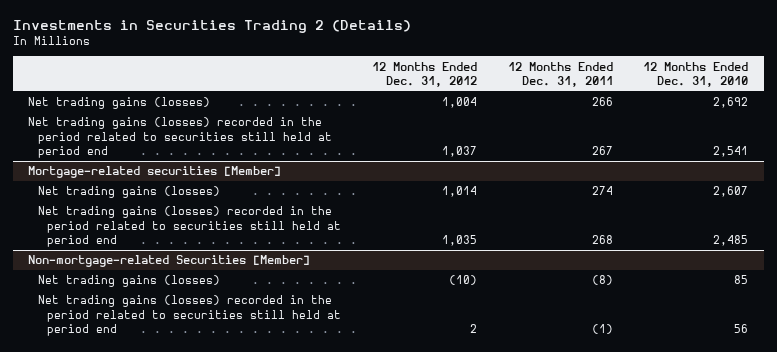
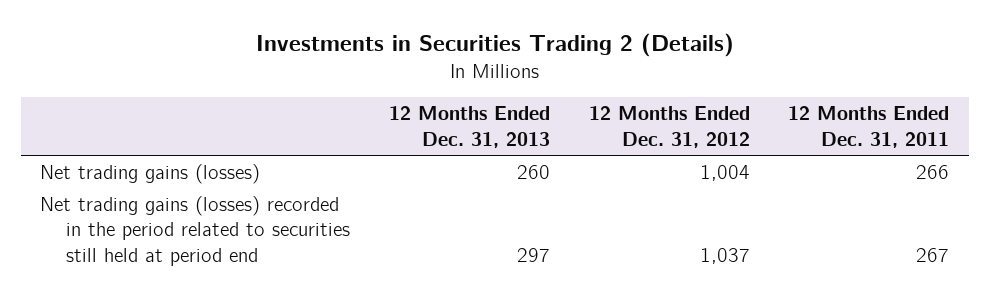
- | 12 Months Ended Dec. 31, 2012 | 12 Months Ended Dec. 31, 2011 | 12 Months Ended Dec. 31, 2010
+ | 12 Months Ended Dec. 31, 2013 | 12 Months Ended Dec. 31, 2012 | 12 Months Ended Dec. 31, 2011
- Mortgage-related securities [Member]
- Net trading gains (losses) | 1,014 | 274 | 2,607
- Net trading gains (losses) recorded in the period related to securities still held at period end | 1,035 | 268 | 2,485
- Non-mortgage-related Securities [Member]
- Net trading gains (losses) | (10) | (8) | 85
- Net trading gains (losses) recorded in the period related to securities still held at period end | 2 | (1) | 56

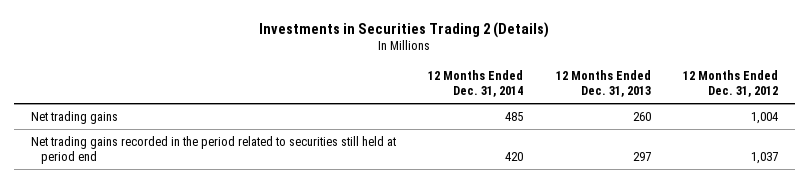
- | 12 Months Ended Dec. 31, 2013 | 12 Months Ended Dec. 31, 2012 | 12 Months Ended Dec. 31, 2011
+ | 12 Months Ended Dec. 31, 2014 | 12 Months Ended Dec. 31, 2013 | 12 Months Ended Dec. 31, 2012
- Net trading gains (losses) | 260 | 1,004 | 266
- Net trading gains (losses) recorded in the period related to securities still held at period end | 297 | 1,037 | 267
+ Net trading gains | 485 | 260 | 1,004
+ Net trading gains recorded in the period related to securities still held at period end | 420 | 297 | 1,037

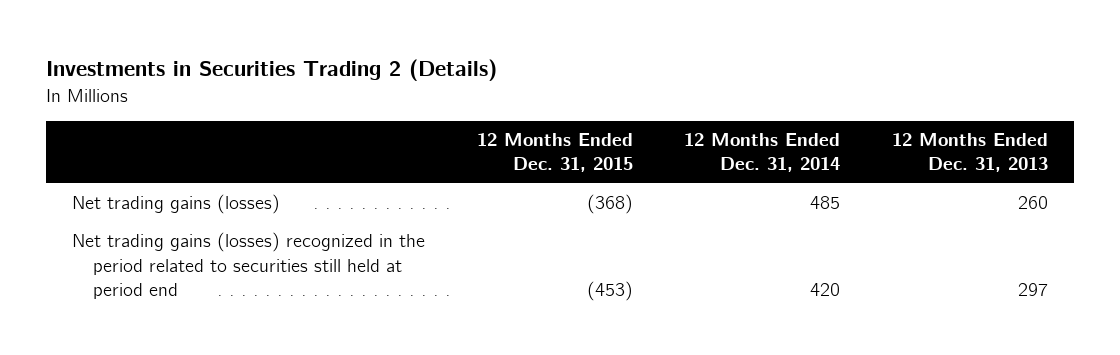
- | 12 Months Ended Dec. 31, 2014 | 12 Months Ended Dec. 31, 2013 | 12 Months Ended Dec. 31, 2012
+ | 12 Months Ended Dec. 31, 2015 | 12 Months Ended Dec. 31, 2014 | 12 Months Ended Dec. 31, 2013
- Net trading gains | 485 | 260 | 1,004
- Net trading gains recorded in the period related to securities still held at period end | 420 | 297 | 1,037
+ Net trading gains (losses) | (368) | 485 | 260
+ Net trading gains (losses) recognized in the period related to securities still held at period end | (453) | 420 | 297

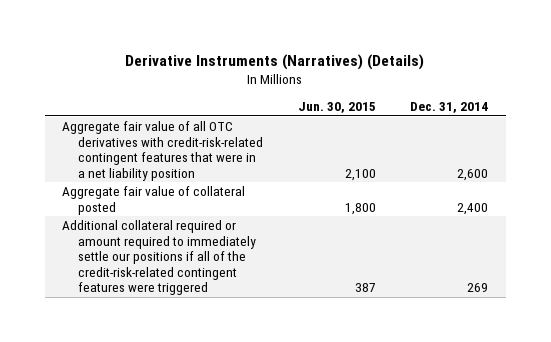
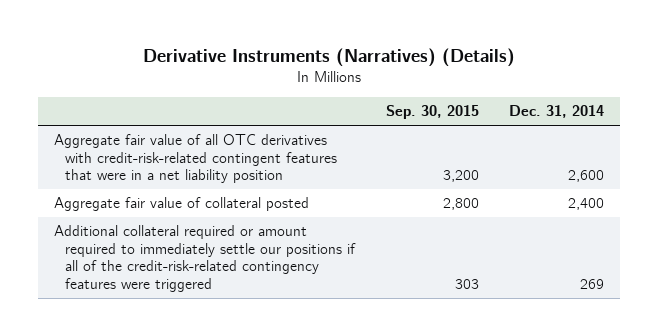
- | Jun. 30, 2015 | Dec. 31, 2014
+ | Sep. 30, 2015 | Dec. 31, 2014
- Additional collateral required or amount required to immediately settle our positions if all of the credit-risk-related contingent features were triggered | 387 | 269
+ Additional collateral required or amount required to immediately settle our positions if all of the credit-risk-related contingency features were triggered | 303 | 269

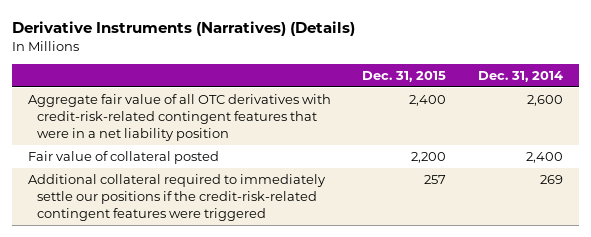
- | Sep. 30, 2015 | Dec. 31, 2014
+ | Dec. 31, 2015 | Dec. 31, 2014
- Aggregate fair value of collateral posted | 2,800 | 2,400
- Additional collateral required or amount required to immediately settle our positions if all of the credit-risk-related contingency features were triggered | 303 | 269
+ Fair value of collateral posted | 2,200 | 2,400
+ Additional collateral required to immediately settle our positions if the credit-risk-related contingent features were triggered | 257 | 269

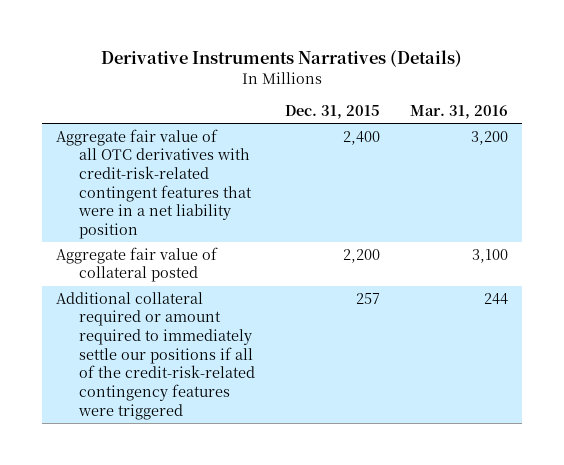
- Derivative Instruments (Narratives) (Details)
+ Derivative Instruments Narratives (Details)
- | Dec. 31, 2015 | Dec. 31, 2014
+ | Dec. 31, 2015 | Mar. 31, 2016
- Fair value of collateral posted | 2,200 | 2,400
- Additional collateral required to immediately settle our positions if the credit-risk-related contingent features were triggered | 257 | 269
+ Aggregate fair value of collateral posted | 2,200 | 3,100
+ Additional collateral required or amount required to immediately settle our positions if all of the credit-risk-related contingency features were triggered | 257 | 244

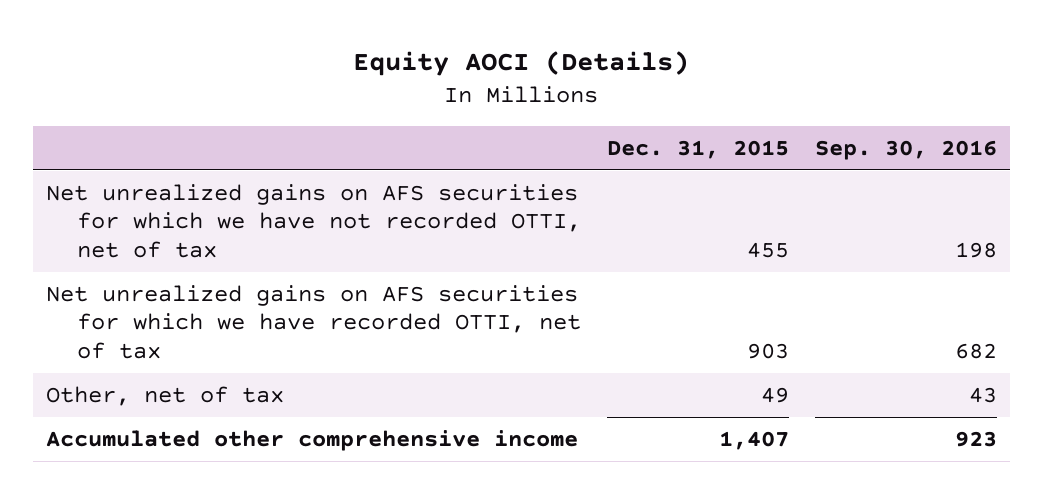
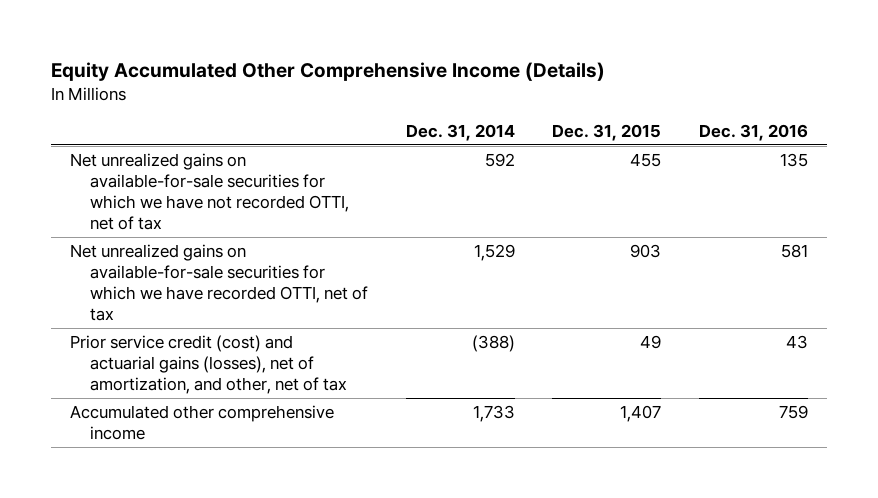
- Equity AOCI (Details)
+ Equity Accumulated Other Comprehensive Income (Details)
- | Dec. 31, 2015 | Sep. 30, 2016
+ | Dec. 31, 2014 | Dec. 31, 2015 | Dec. 31, 2016
- Net unrealized gains on AFS securities for which we have not recorded OTTI, net of tax | 455 | 198
- Net unrealized gains on AFS securities for which we have recorded OTTI, net of tax | 903 | 682
- Other, net of tax | 49 | 43
+ Net unrealized gains on available-for-sale securities for which we have not recorded OTTI, net of tax | 592 | 455 | 135
+ Net unrealized gains on available-for-sale securities for which we have recorded OTTI, net of tax | 1,529 | 903 | 581
+ Prior service credit (cost) and actuarial gains (losses), net of amortization, and other, net of tax | (388) | 49 | 43

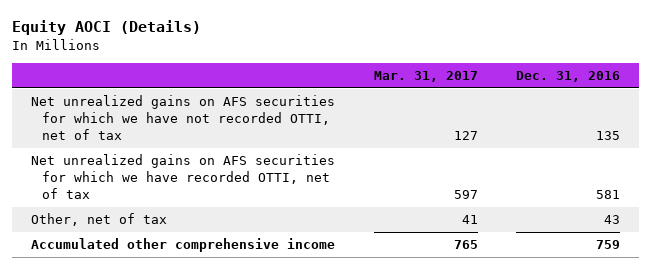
- Equity Accumulated Other Comprehensive Income (Details)
+ Equity AOCI (Details)
- | Dec. 31, 2014 | Dec. 31, 2015 | Dec. 31, 2016
+ | Mar. 31, 2017 | Dec. 31, 2016
- Net unrealized gains on available-for-sale securities for which we have not recorded OTTI, net of tax | 592 | 455 | 135
- Net unrealized gains on available-for-sale securities for which we have recorded OTTI, net of tax | 1,529 | 903 | 581
- Prior service credit (cost) and actuarial gains (losses), net of amortization, and other, net of tax | (388) | 49 | 43
+ Net unrealized gains on AFS securities for which we have not recorded OTTI, net of tax | 127 | 135
+ Net unrealized gains on AFS securities for which we have recorded OTTI, net of tax | 597 | 581
+ Other, net of tax | 41 | 43

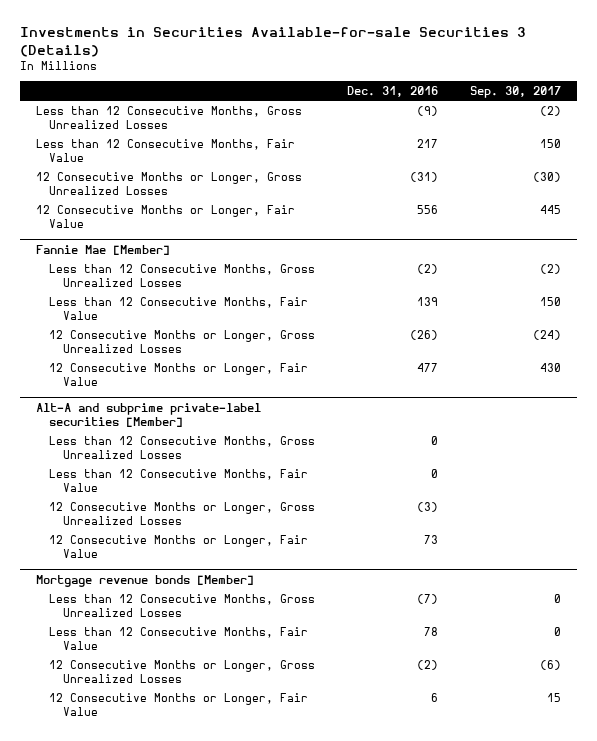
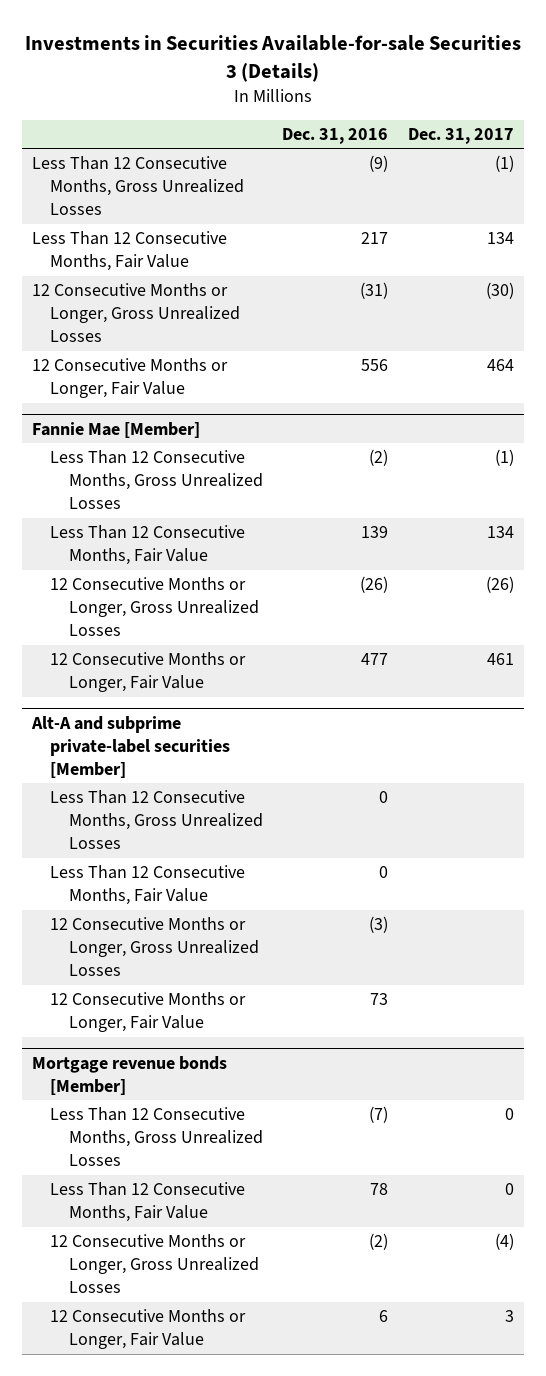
- | Dec. 31, 2016 | Sep. 30, 2017
+ | Dec. 31, 2016 | Dec. 31, 2017
- Less than 12 Consecutive Months, Gross Unrealized Losses | (9) | (2)
- Less than 12 Consecutive Months, Fair Value | 217 | 150
+ Less Than 12 Consecutive Months, Gross Unrealized Losses | (9) | (1)
+ Less Than 12 Consecutive Months, Fair Value | 217 | 134
@ Fannie Mae [Member]
- Less than 12 Consecutive Months, Gross Unrealized Losses | (2) | (2)
- Less than 12 Consecutive Months, Fair Value | 139 | 150
+ Less Than 12 Consecutive Months, Gross Unrealized Losses | (2) | (1)
+ Less Than 12 Consecutive Months, Fair Value | 139 | 134
@ Alt-A and subprime private-label securities [Member]
- Less than 12 Consecutive Months, Gross Unrealized Losses | 0 |
- Less than 12 Consecutive Months, Fair Value | 0 |
+ Less Than 12 Consecutive Months, Gross Unrealized Losses | 0 |
+ Less Than 12 Consecutive Months, Fair Value | 0 |
@ Mortgage revenue bonds [Member]
- Less than 12 Consecutive Months, Gross Unrealized Losses | (7) | 0
- Less than 12 Consecutive Months, Fair Value | 78 | 0
+ Less Than 12 Consecutive Months, Gross Unrealized Losses | (7) | 0
+ Less Than 12 Consecutive Months, Fair Value | 78 | 0

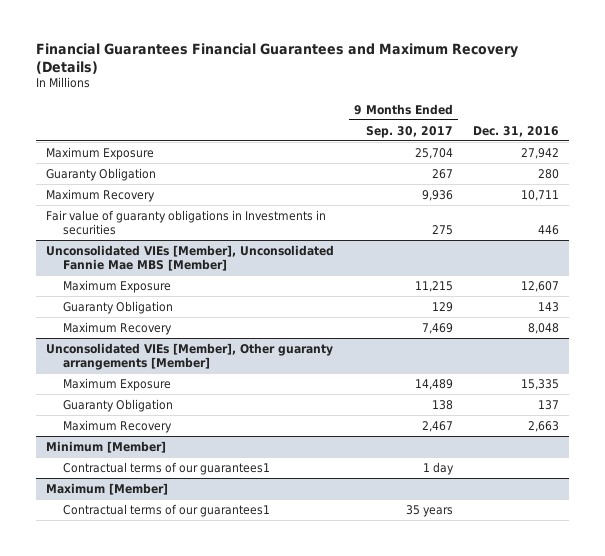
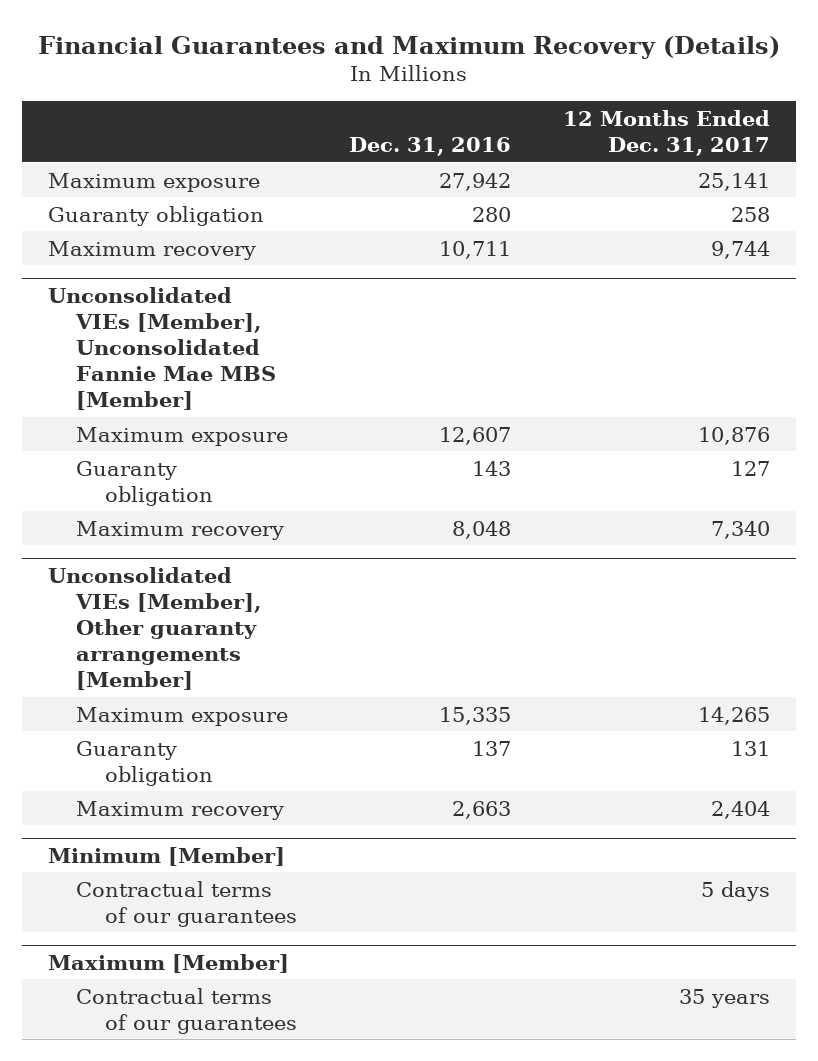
- Financial Guarantees Financial Guarantees and Maximum Recovery (Details)
+ Financial Guarantees and Maximum Recovery (Details)
- | 9 Months Ended Sep. 30, 2017 | Dec. 31, 2016
+ | Dec. 31, 2016 | 12 Months Ended Dec. 31, 2017
- Maximum Exposure | 25,704 | 27,942
- Guaranty Obligation | 267 | 280
- Maximum Recovery | 9,936 | 10,711
- Fair value of guaranty obligations in Investments in securities | 275 | 446
+ Maximum exposure | 27,942 | 25,141
+ Guaranty obligation | 280 | 258
+ Maximum recovery | 10,711 | 9,744
@ Unconsolidated VIEs [Member], Unconsolidated Fannie Mae MBS [Member]
- Maximum Exposure | 11,215 | 12,607
- Guaranty Obligation | 129 | 143
- Maximum Recovery | 7,469 | 8,048
+ Maximum exposure | 12,607 | 10,876
+ Guaranty obligation | 143 | 127
+ Maximum recovery | 8,048 | 7,340
@ Unconsolidated VIEs [Member], Other guaranty arrangements [Member]
- Maximum Exposure | 14,489 | 15,335
- Guaranty Obligation | 138 | 137
- Maximum Recovery | 2,467 | 2,663
+ Maximum exposure | 15,335 | 14,265
+ Guaranty obligation | 137 | 131
+ Maximum recovery | 2,663 | 2,404
@ Minimum [Member]
- Contractual terms of our guarantees1 | 1 day |
+ Contractual terms of our guarantees | | 5 days
@ Maximum [Member]
- Contractual terms of our guarantees1 | 35 years |
+ Contractual terms of our guarantees | | 35 years

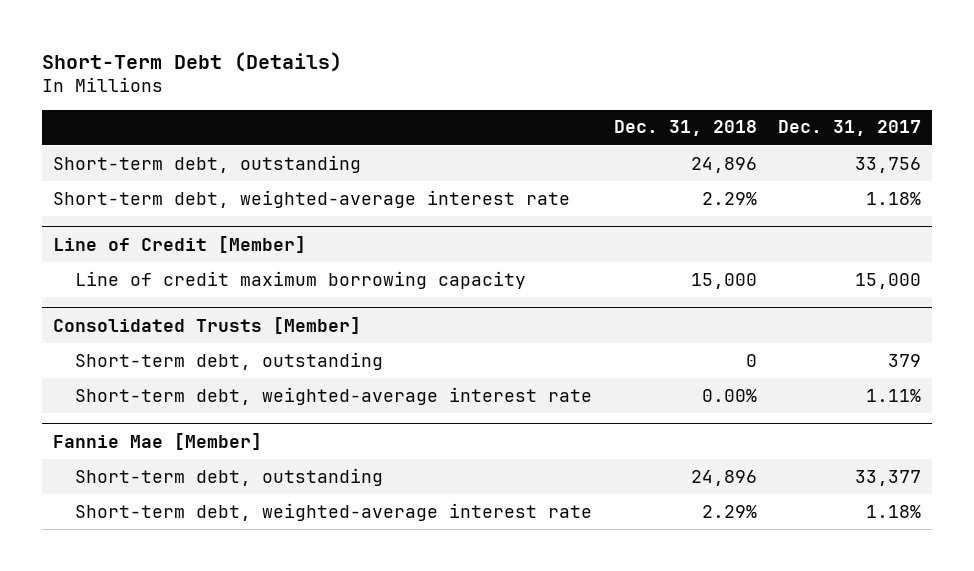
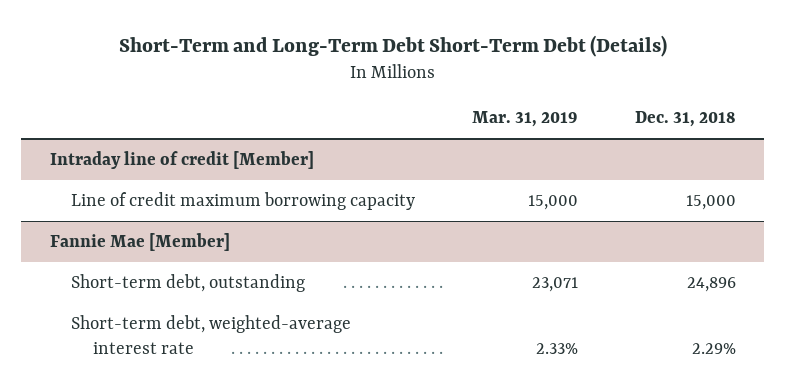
- Short-Term Debt (Details)
+ Short-Term and Long-Term Debt Short-Term Debt (Details)
- | Dec. 31, 2018 | Dec. 31, 2017
+ | Mar. 31, 2019 | Dec. 31, 2018
- Short-term debt, outstanding | 24,896 | 33,756
- Short-term debt, weighted-average interest rate | 2.29% | 1.18%
- Line of Credit [Member]
+ Intraday line of credit [Member]
- Consolidated Trusts [Member]
- Short-term debt, outstanding | 0 | 379
- Short-term debt, weighted-average interest rate | 0.00% | 1.11%

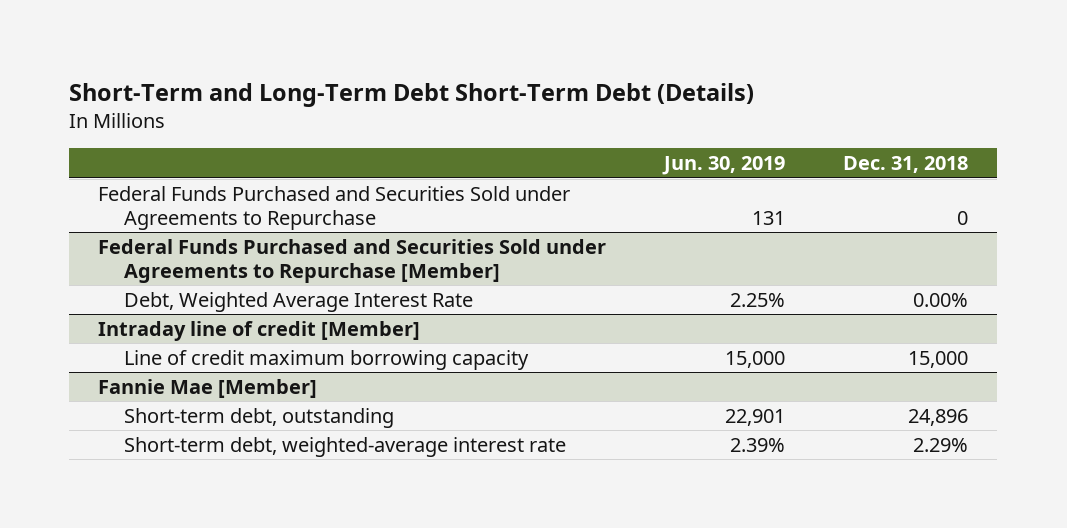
- | Mar. 31, 2019 | Dec. 31, 2018
+ | Jun. 30, 2019 | Dec. 31, 2018
+ Federal Funds Purchased and Securities Sold under Agreements to Repurchase | 131 | 0
+ Federal Funds Purchased and Securities Sold under Agreements to Repurchase [Member]
+ Debt, Weighted Average Interest Rate | 2.25% | 0.00%

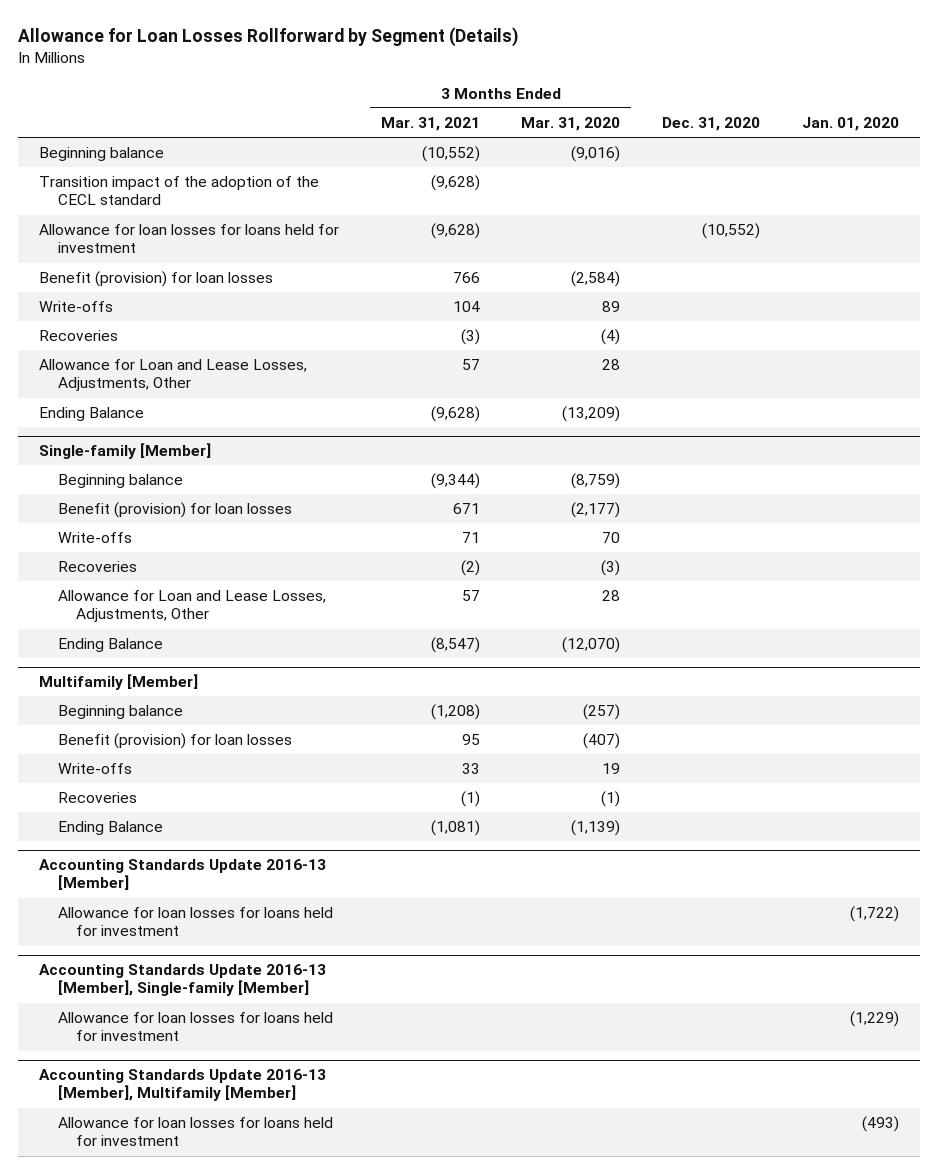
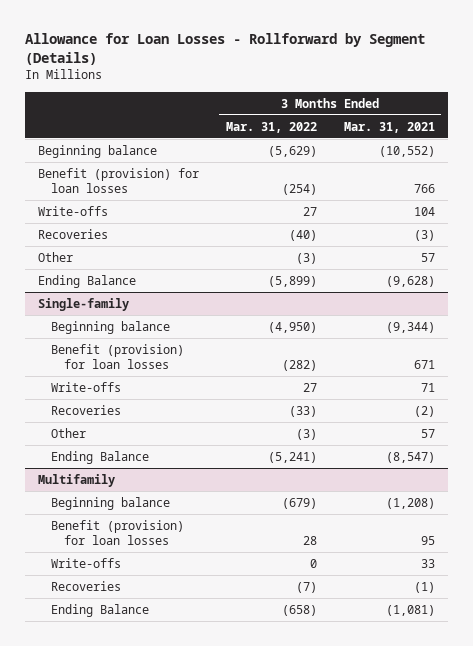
- Allowance for Loan Losses Rollforward by Segment (Details)
+ Allowance for Loan Losses - Rollforward by Segment (Details)
- | 3 Months Ended Mar. 31, 2021 | 3 Months Ended Mar. 31, 2020 | Dec. 31, 2020 | Jan. 01, 2020
+ | 3 Months Ended Mar. 31, 2022 | 3 Months Ended Mar. 31, 2021
- Transition impact of the adoption of the CECL standard | (9,628) | | |
- Allowance for loan losses for loans held for investment | (9,628) | | (10,552) |
- Allowance for Loan and Lease Losses, Adjustments, Other | 57 | 28 | |
+ Other | (3) | 57
- Single-family [Member]
+ Single-family
- Allowance for Loan and Lease Losses, Adjustments, Other | 57 | 28 | |
+ Other | (3) | 57
- Multifamily [Member]
+ Multifamily
- Accounting Standards Update 2016-13 [Member]
- Allowance for loan losses for loans held for investment | | | | (1,722)
- Accounting Standards Update 2016-13 [Member], Single-family [Member]
- Allowance for loan losses for loans held for investment | | | | (1,229)
- Accounting Standards Update 2016-13 [Member], Multifamily [Member]
- Allowance for loan losses for loans held for investment | | | | (493)

